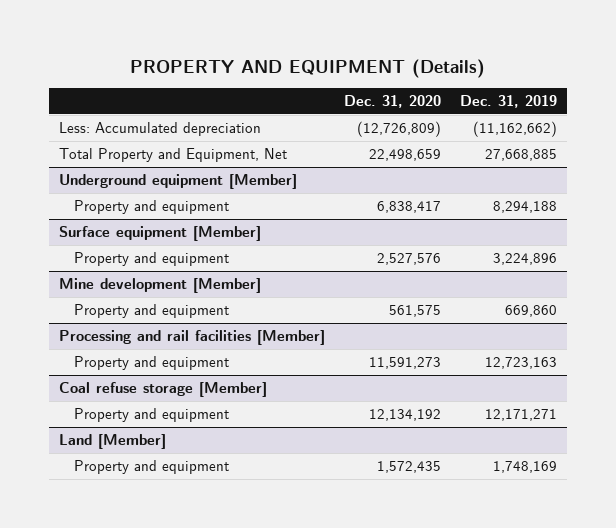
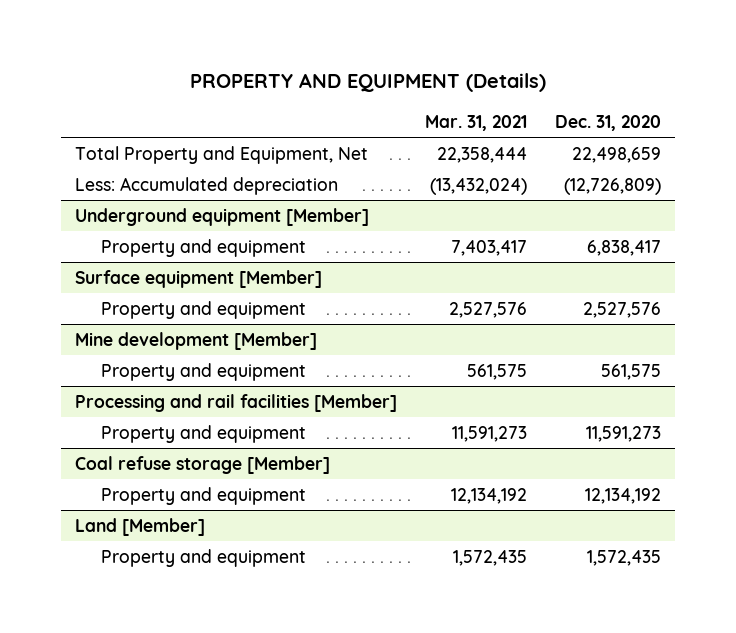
- | Dec. 31, 2020 | Dec. 31, 2019
+ | Mar. 31, 2021 | Dec. 31, 2020
moved down: Less: Accumulated depreciation | (13,432,024) | (12,726,809)

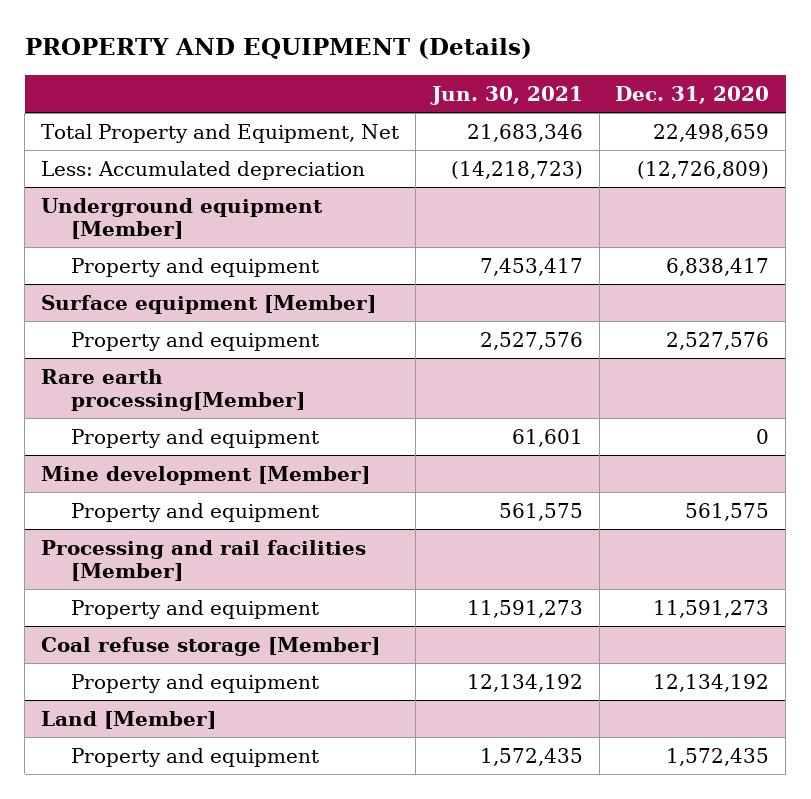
- | Mar. 31, 2021 | Dec. 31, 2020
+ | Jun. 30, 2021 | Dec. 31, 2020
+ Rare earth processing[Member]
+ Property and equipment | 61,601 | 0

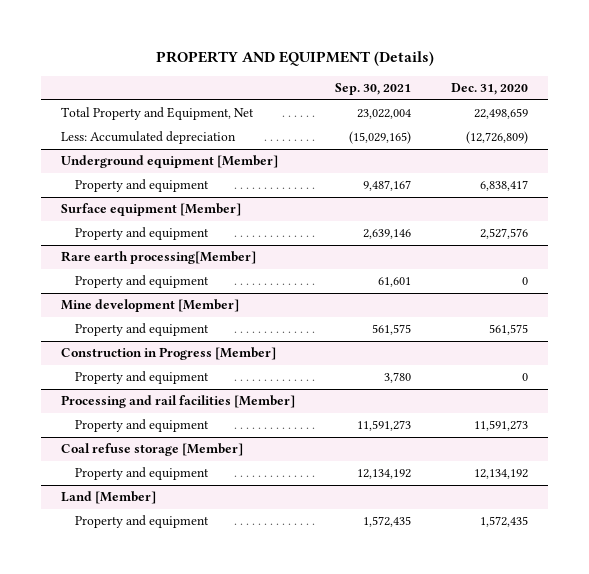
- | Jun. 30, 2021 | Dec. 31, 2020
+ | Sep. 30, 2021 | Dec. 31, 2020
+ Construction in Progress [Member]
+ Property and equipment | 3,780 | 0

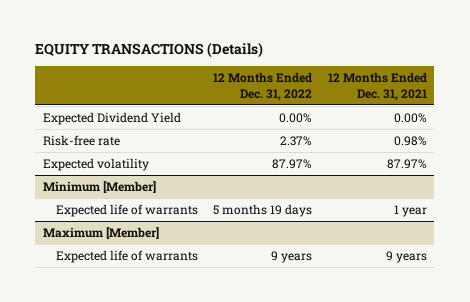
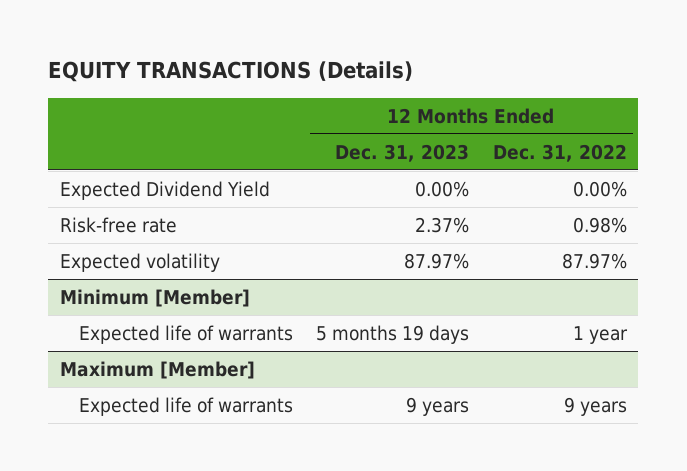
- | 12 Months Ended Dec. 31, 2022 | 12 Months Ended Dec. 31, 2021
+ | 12 Months Ended Dec. 31, 2023 | 12 Months Ended Dec. 31, 2022
- Risk-free rate | 2.37% | 0.98%
+ Risk-free rate | 2.37% | 0.98%
@ Minimum [Member]
- Expected life of warrants | 5 months 19 days | 1 year
+ Expected life of warrants | 5 months 19 days | 1 year

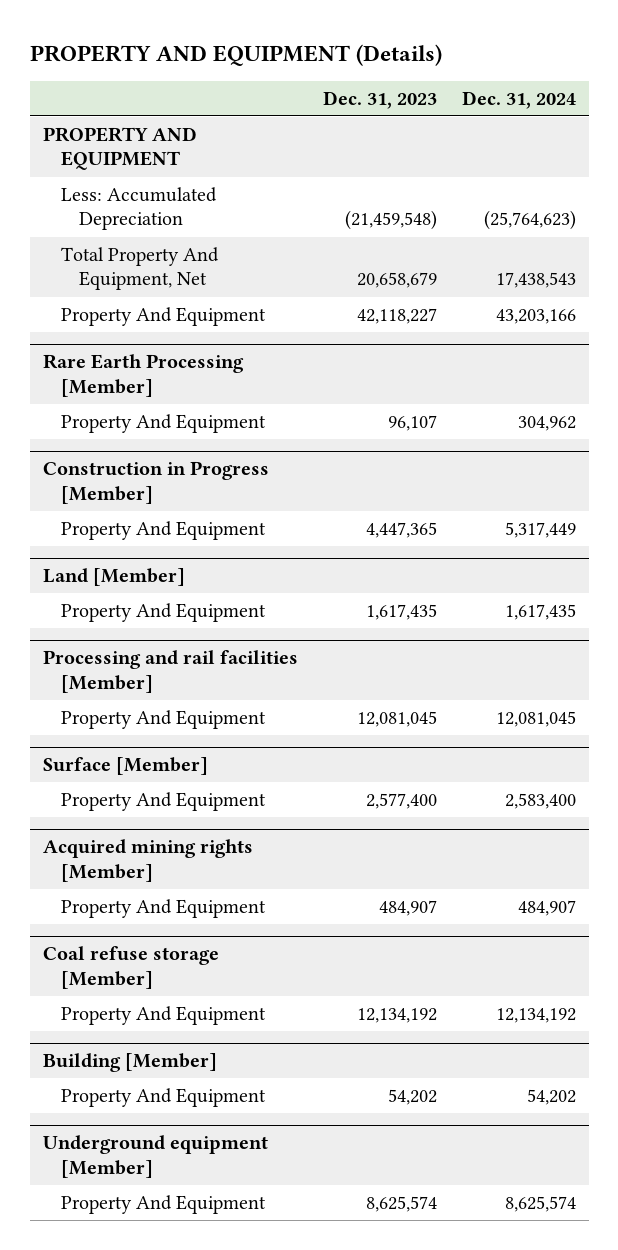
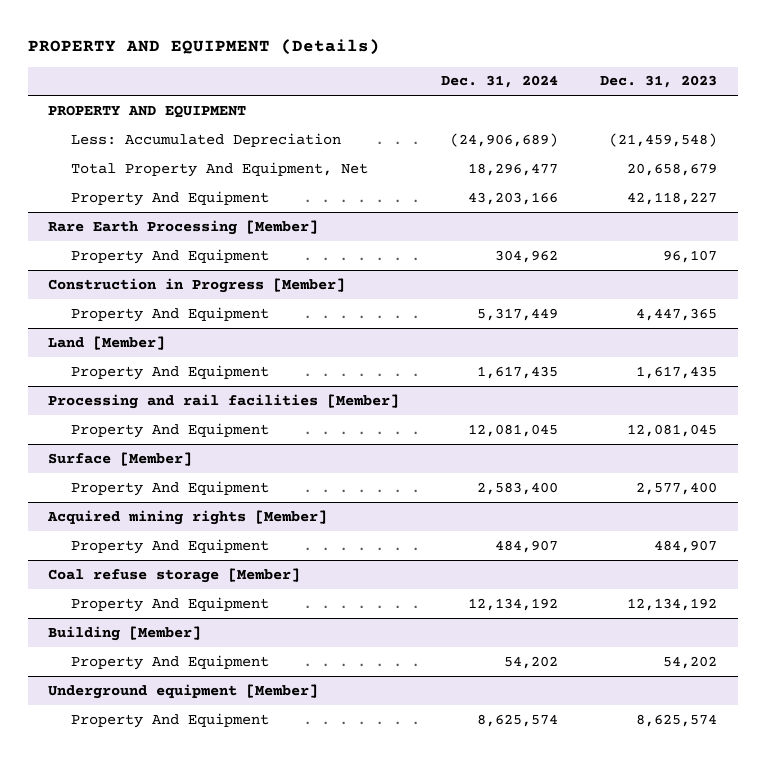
- | Dec. 31, 2023 | Dec. 31, 2024
+ | Dec. 31, 2024 | Dec. 31, 2023
- Less: Accumulated Depreciation | (21,459,548) | (25,764,623)
- Total Property And Equipment, Net | 20,658,679 | 17,438,543
+ Less: Accumulated Depreciation | (24,906,689) | (21,459,548)
+ Total Property And Equipment, Net | 18,296,477 | 20,658,679

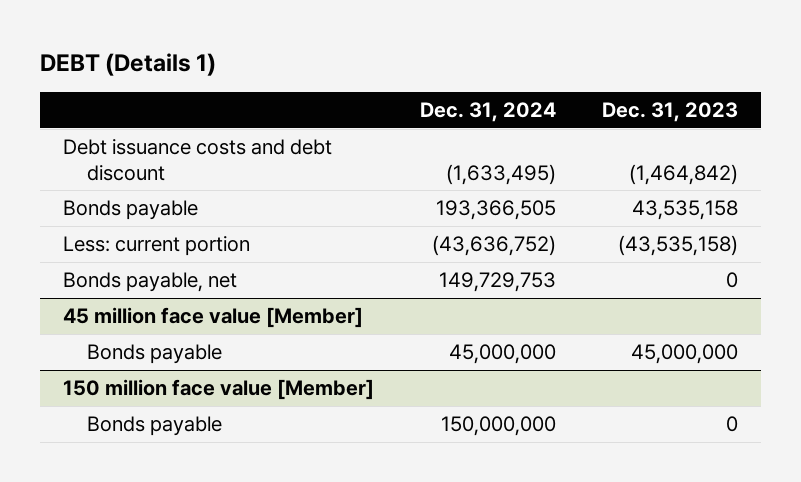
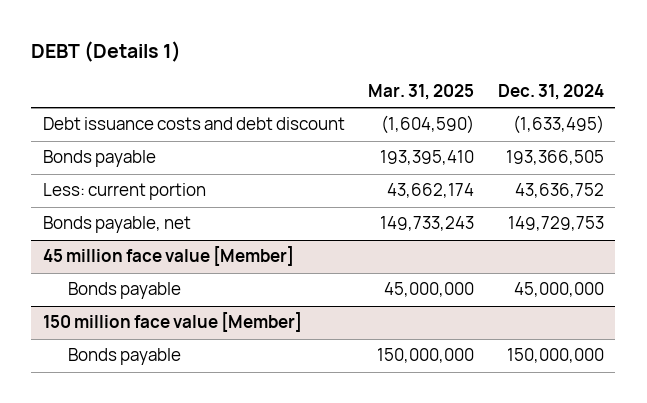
- | Dec. 31, 2024 | Dec. 31, 2023
+ | Mar. 31, 2025 | Dec. 31, 2024
- Less: current portion | (43,636,752) | (43,535,158)
+ Less: current portion | 43,662,174 | 43,636,752

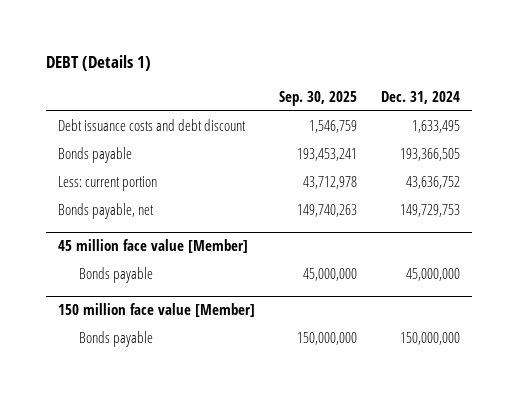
- | Mar. 31, 2025 | Dec. 31, 2024
+ | Sep. 30, 2025 | Dec. 31, 2024
- Debt issuance costs and debt discount | (1,604,590) | (1,633,495)
+ Debt issuance costs and debt discount | 1,546,759 | 1,633,495

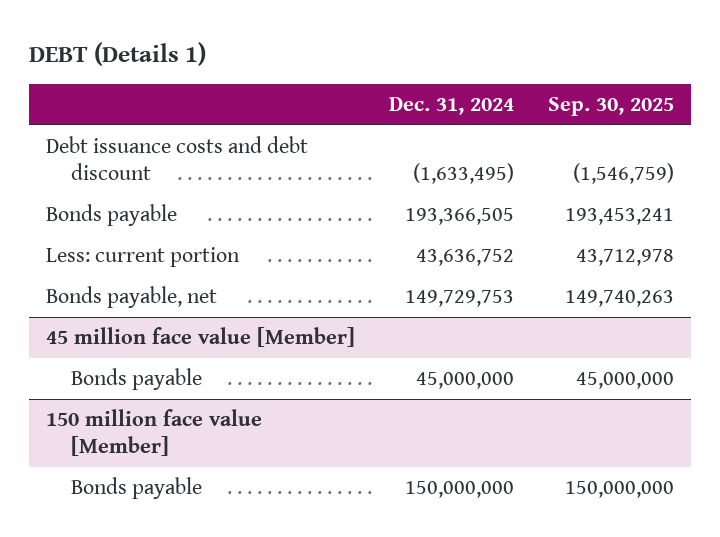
- | Sep. 30, 2025 | Dec. 31, 2024
+ | Dec. 31, 2024 | Sep. 30, 2025
- Debt issuance costs and debt discount | 1,546,759 | 1,633,495
+ Debt issuance costs and debt discount | (1,633,495) | (1,546,759)

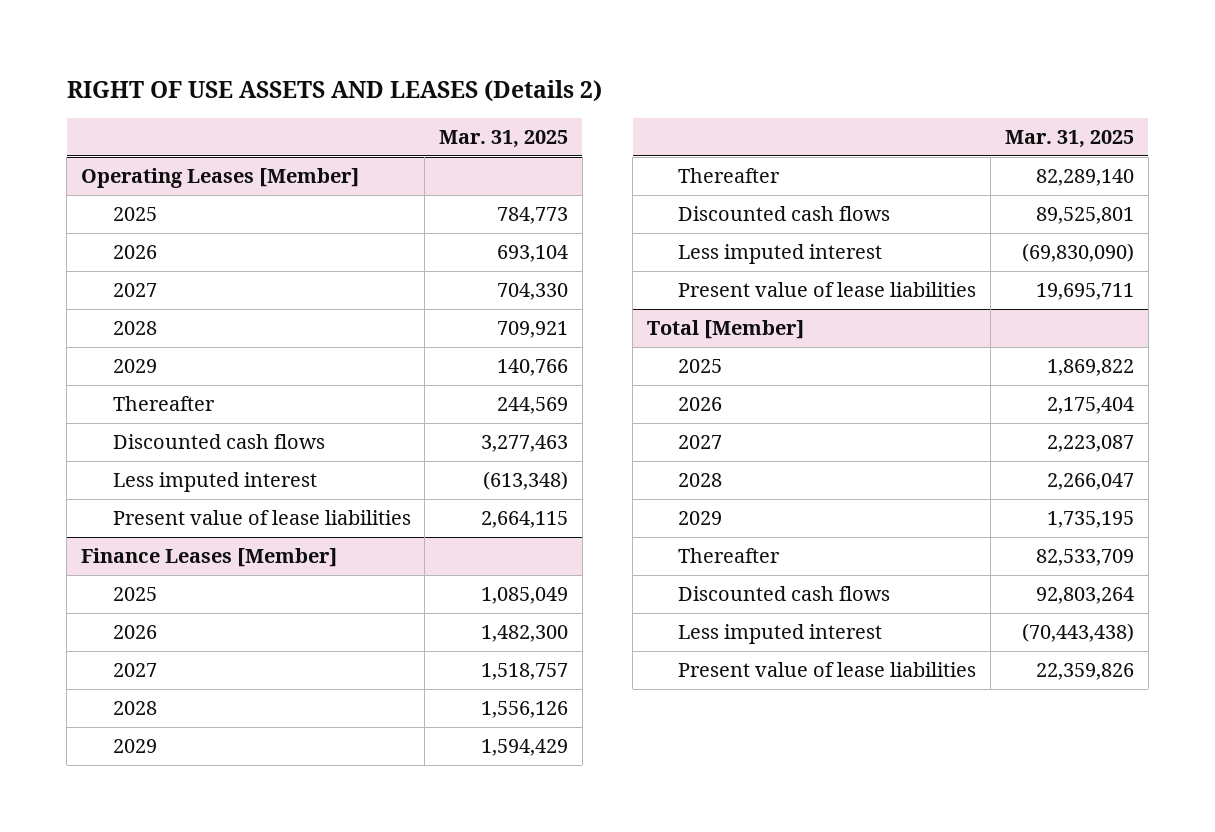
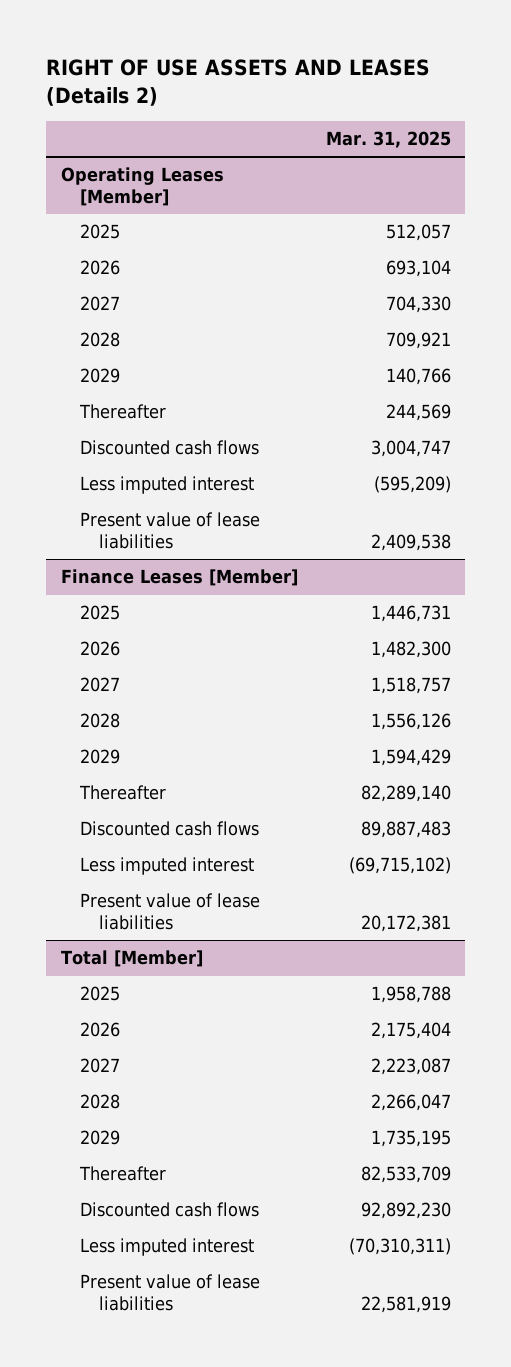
@ Operating Leases [Member]
- 2025 | 784,773
+ 2025 | 512,057
- Discounted cash flows | 3,277,463
- Less imputed interest | (613,348)
- Present value of lease liabilities | 2,664,115
+ Discounted cash flows | 3,004,747
+ Less imputed interest | (595,209)
+ Present value of lease liabilities | 2,409,538
@ Finance Leases [Member]
- 2025 | 1,085,049
+ 2025 | 1,446,731
- Discounted cash flows | 89,525,801
- Less imputed interest | (69,830,090)
- Present value of lease liabilities | 19,695,711
+ Discounted cash flows | 89,887,483
+ Less imputed interest | (69,715,102)
+ Present value of lease liabilities | 20,172,381
@ Total [Member]
- 2025 | 1,869,822
+ 2025 | 1,958,788
- Discounted cash flows | 92,803,264
- Less imputed interest | (70,443,438)
- Present value of lease liabilities | 22,359,826
+ Discounted cash flows | 92,892,230
+ Less imputed interest | (70,310,311)
+ Present value of lease liabilities | 22,581,919

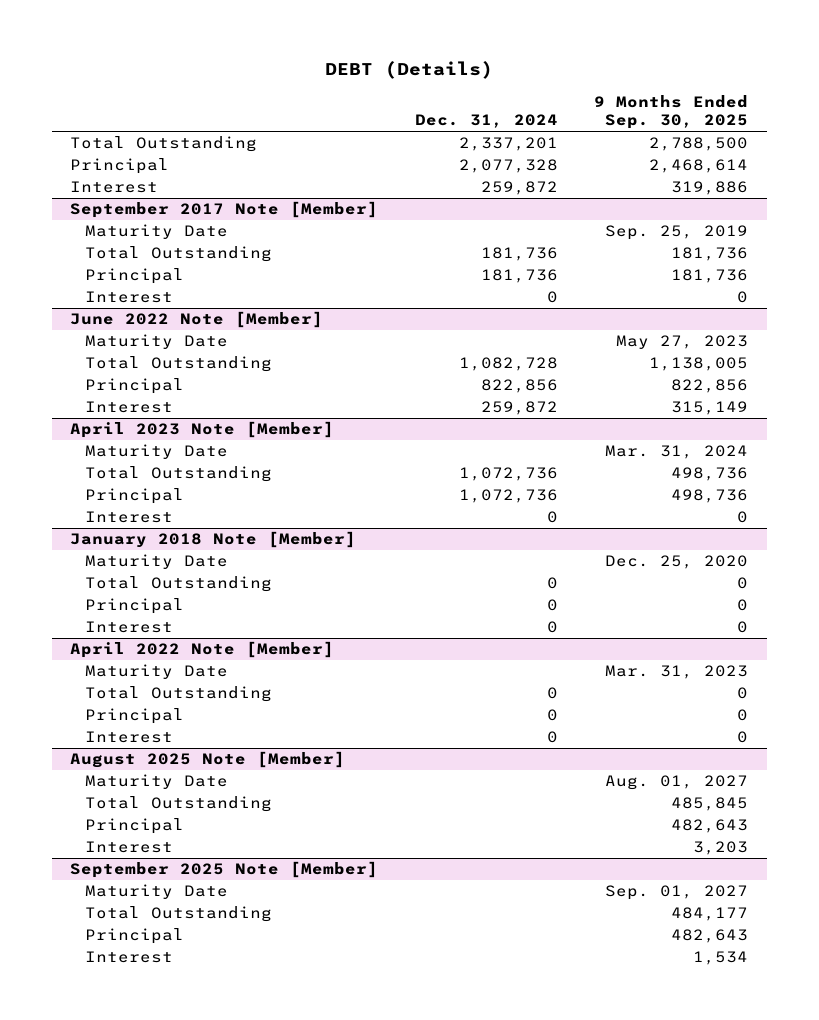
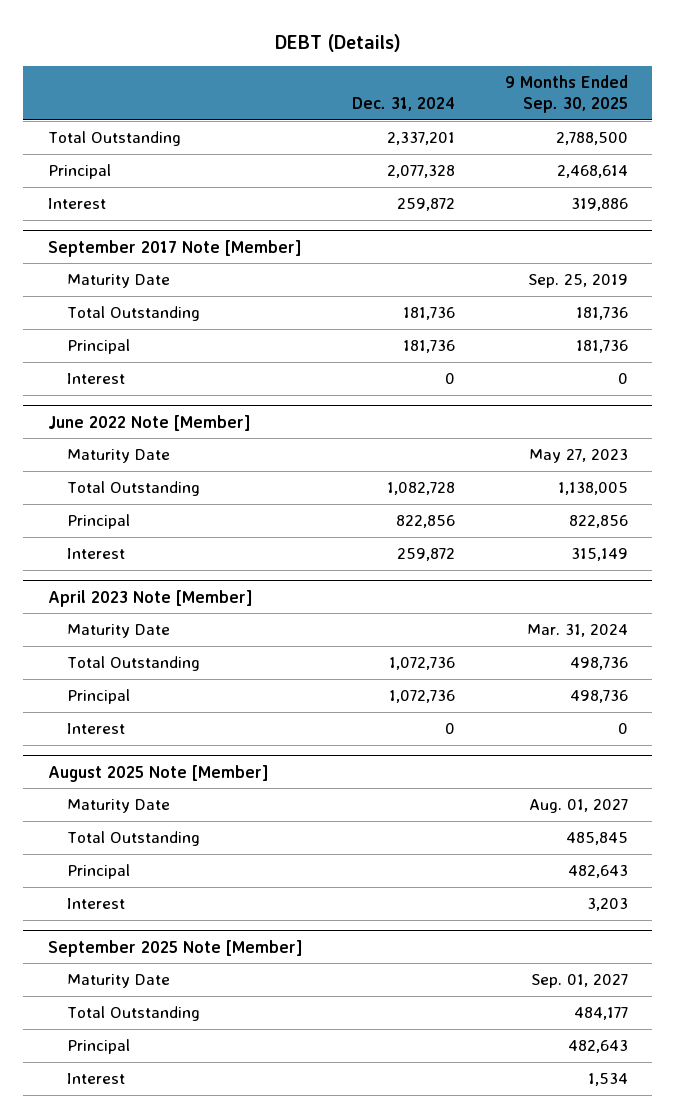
- January 2018 Note [Member]
- Maturity Date | | Dec. 25, 2020
- Total Outstanding | 0 | 0
- Principal | 0 | 0
- Interest | 0 | 0
- April 2022 Note [Member]
- Maturity Date | | Mar. 31, 2023
- Total Outstanding | 0 | 0
- Principal | 0 | 0
- Interest | 0 | 0

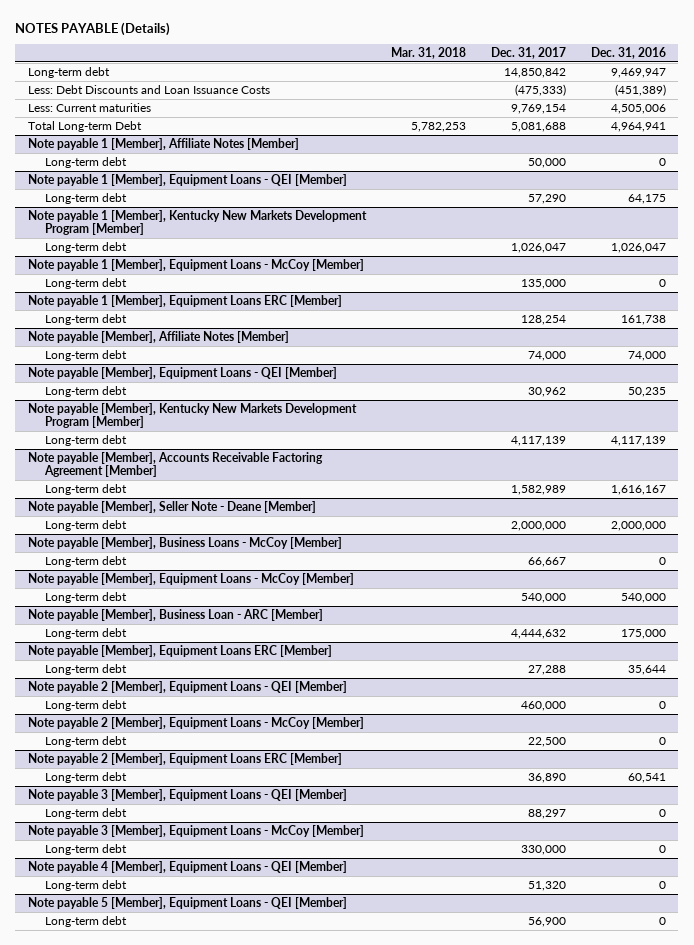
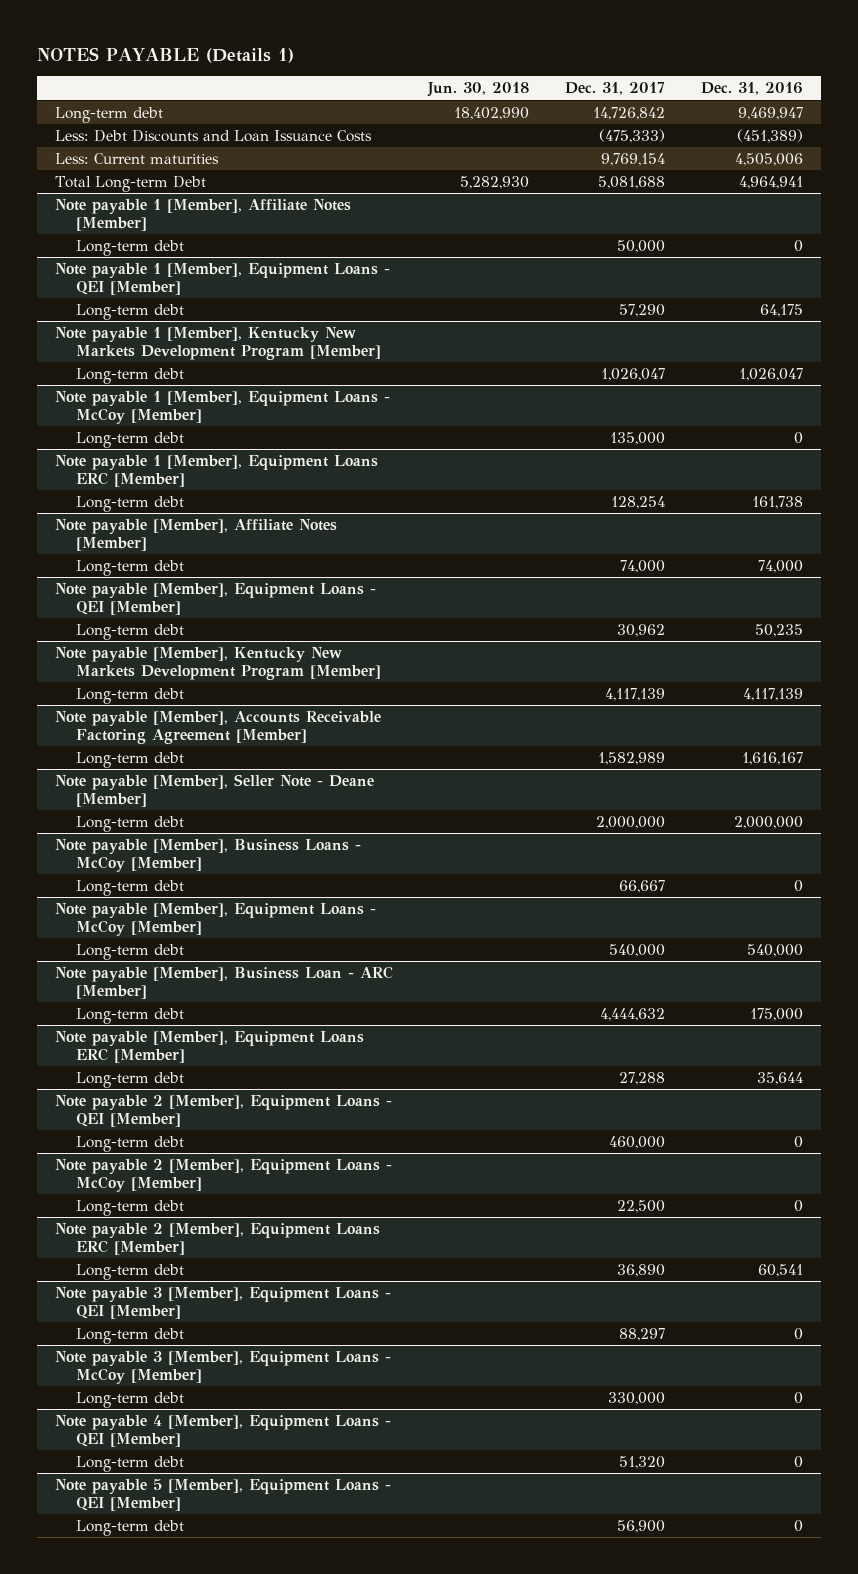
- NOTES PAYABLE (Details)
+ NOTES PAYABLE (Details 1)
- | Mar. 31, 2018 | Dec. 31, 2017 | Dec. 31, 2016
+ | Jun. 30, 2018 | Dec. 31, 2017 | Dec. 31, 2016
- Long-term debt | | 14,850,842 | 9,469,947
+ Long-term debt | 18,402,990 | 14,726,842 | 9,469,947

